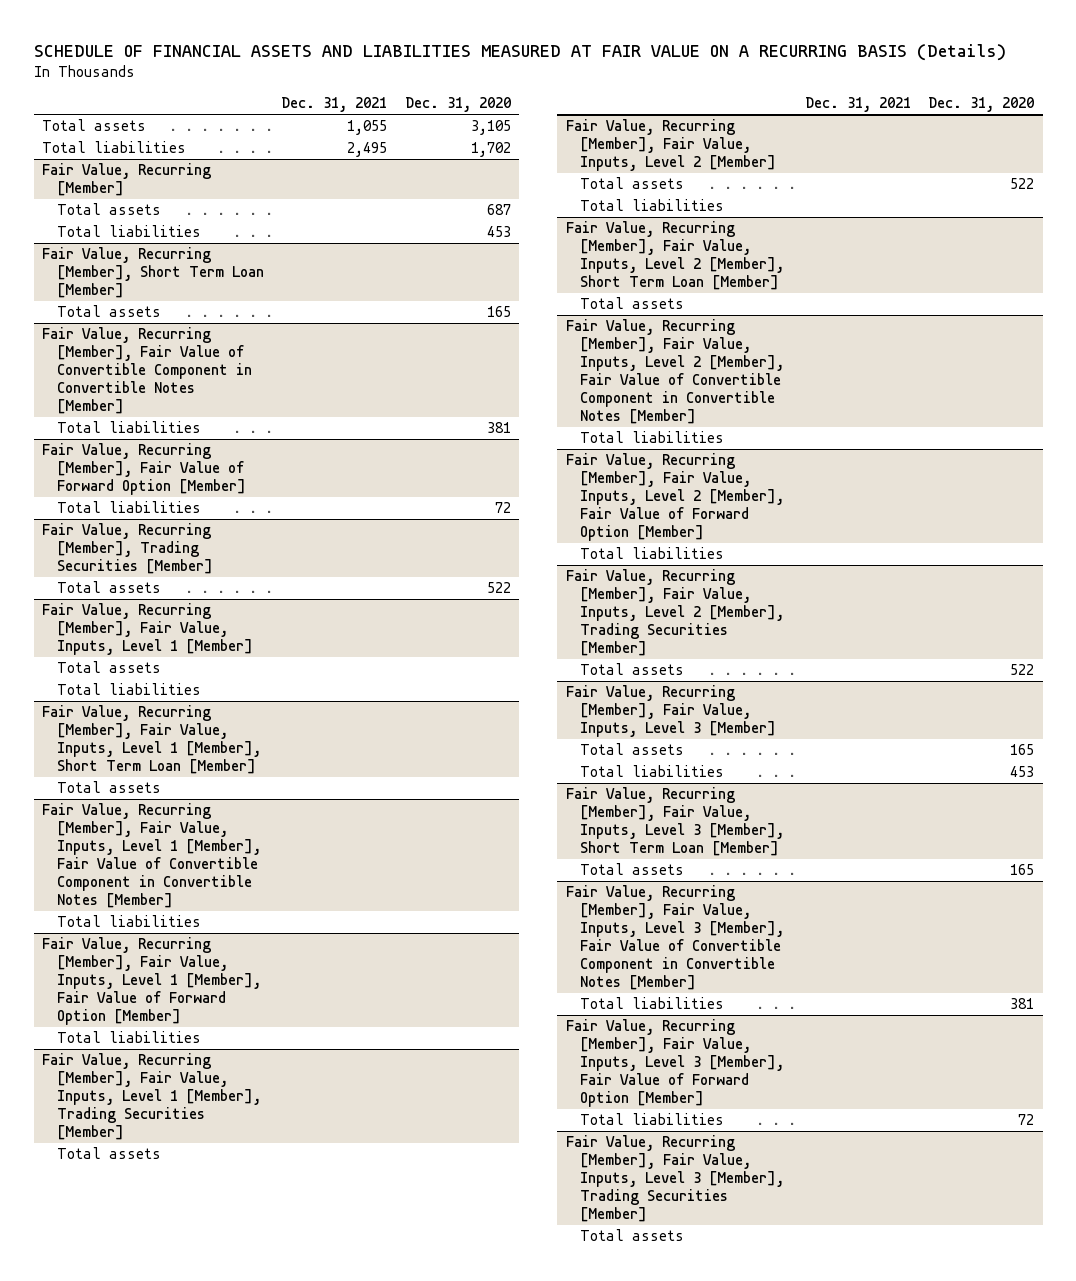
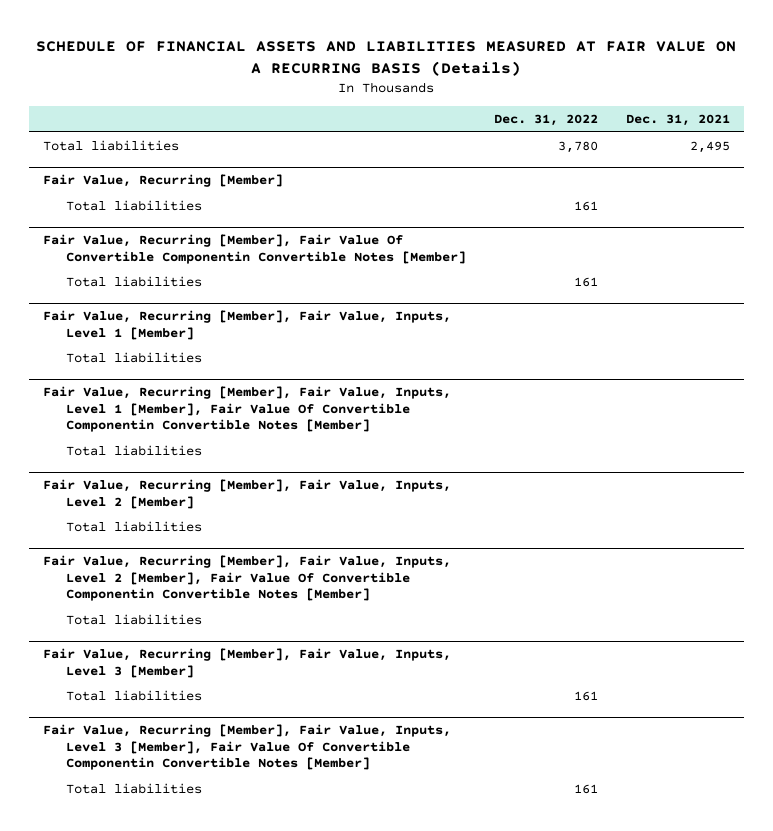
- | Dec. 31, 2021 | Dec. 31, 2020
+ | Dec. 31, 2022 | Dec. 31, 2021
- Total assets | 1,055 | 3,105
@ Fair Value, Recurring [Member]
- Total assets | | 687
- Fair Value, Recurring [Member], Short Term Loan [Member]
- Total assets | | 165
- Fair Value, Recurring [Member], Fair Value of Convertible Component in Convertible Notes [Member]
+ Fair Value, Recurring [Member], Fair Value Of Convertible Componentin Convertible Notes [Member]
- Fair Value, Recurring [Member], Fair Value of Forward Option [Member]
- Total liabilities | | 72
- Fair Value, Recurring [Member], Trading Securities [Member]
- Total assets | | 522
@ Fair Value, Recurring [Member], Fair Value, Inputs, Level 1 [Member]
- Total assets
- Fair Value, Recurring [Member], Fair Value, Inputs, Level 1 [Member], Short Term Loan [Member]
- Total assets
- Fair Value, Recurring [Member], Fair Value, Inputs, Level 1 [Member], Fair Value of Convertible Component in Convertible Notes [Member]
+ Fair Value, Recurring [Member], Fair Value, Inputs, Level 1 [Member], Fair Value Of Convertible Componentin Convertible Notes [Member]
- Fair Value, Recurring [Member], Fair Value, Inputs, Level 1 [Member], Fair Value of Forward Option [Member]
- Total liabilities
- Fair Value, Recurring [Member], Fair Value, Inputs, Level 1 [Member], Trading Securities [Member]
- Total assets
@ Fair Value, Recurring [Member], Fair Value, Inputs, Level 2 [Member]
- Total assets | | 522
- Fair Value, Recurring [Member], Fair Value, Inputs, Level 2 [Member], Short Term Loan [Member]
- Total assets
- Fair Value, Recurring [Member], Fair Value, Inputs, Level 2 [Member], Fair Value of Convertible Component in Convertible Notes [Member]
+ Fair Value, Recurring [Member], Fair Value, Inputs, Level 2 [Member], Fair Value Of Convertible Componentin Convertible Notes [Member]
- Fair Value, Recurring [Member], Fair Value, Inputs, Level 2 [Member], Fair Value of Forward Option [Member]
- Total liabilities
- Fair Value, Recurring [Member], Fair Value, Inputs, Level 2 [Member], Trading Securities [Member]
- Total assets | | 522
@ Fair Value, Recurring [Member], Fair Value, Inputs, Level 3 [Member]
- Total assets | | 165
- Fair Value, Recurring [Member], Fair Value, Inputs, Level 3 [Member], Short Term Loan [Member]
- Total assets | | 165
- Fair Value, Recurring [Member], Fair Value, Inputs, Level 3 [Member], Fair Value of Convertible Component in Convertible Notes [Member]
+ Fair Value, Recurring [Member], Fair Value, Inputs, Level 3 [Member], Fair Value Of Convertible Componentin Convertible Notes [Member]
- Fair Value, Recurring [Member], Fair Value, Inputs, Level 3 [Member], Fair Value of Forward Option [Member]
- Total liabilities | | 72
- Fair Value, Recurring [Member], Fair Value, Inputs, Level 3 [Member], Trading Securities [Member]
- Total assets

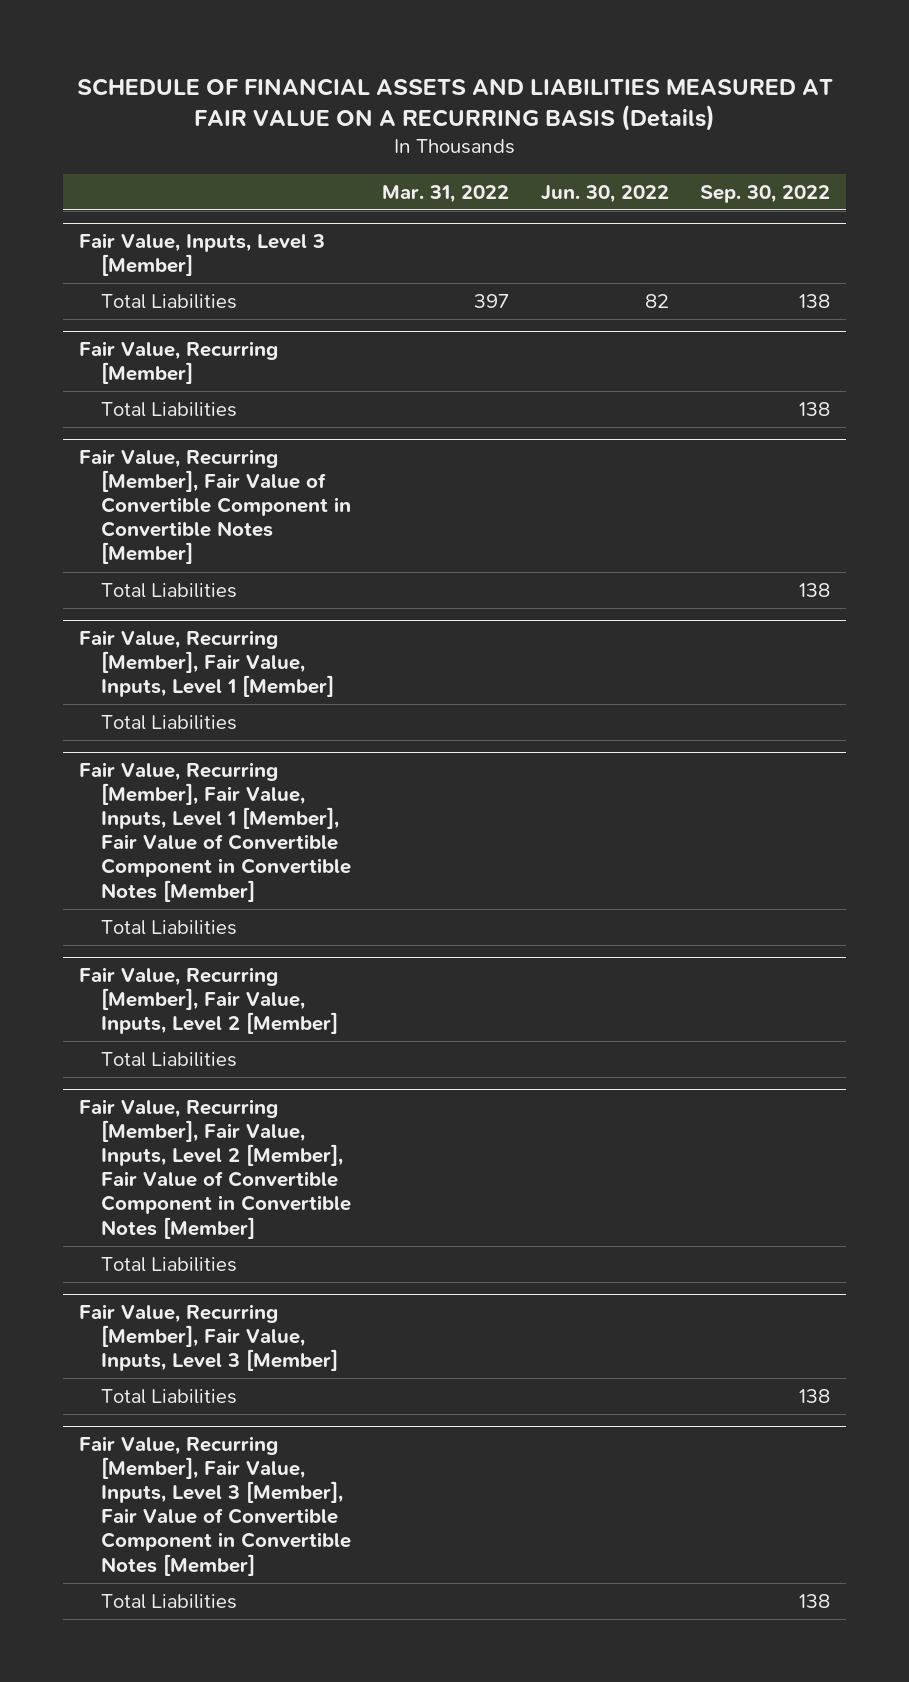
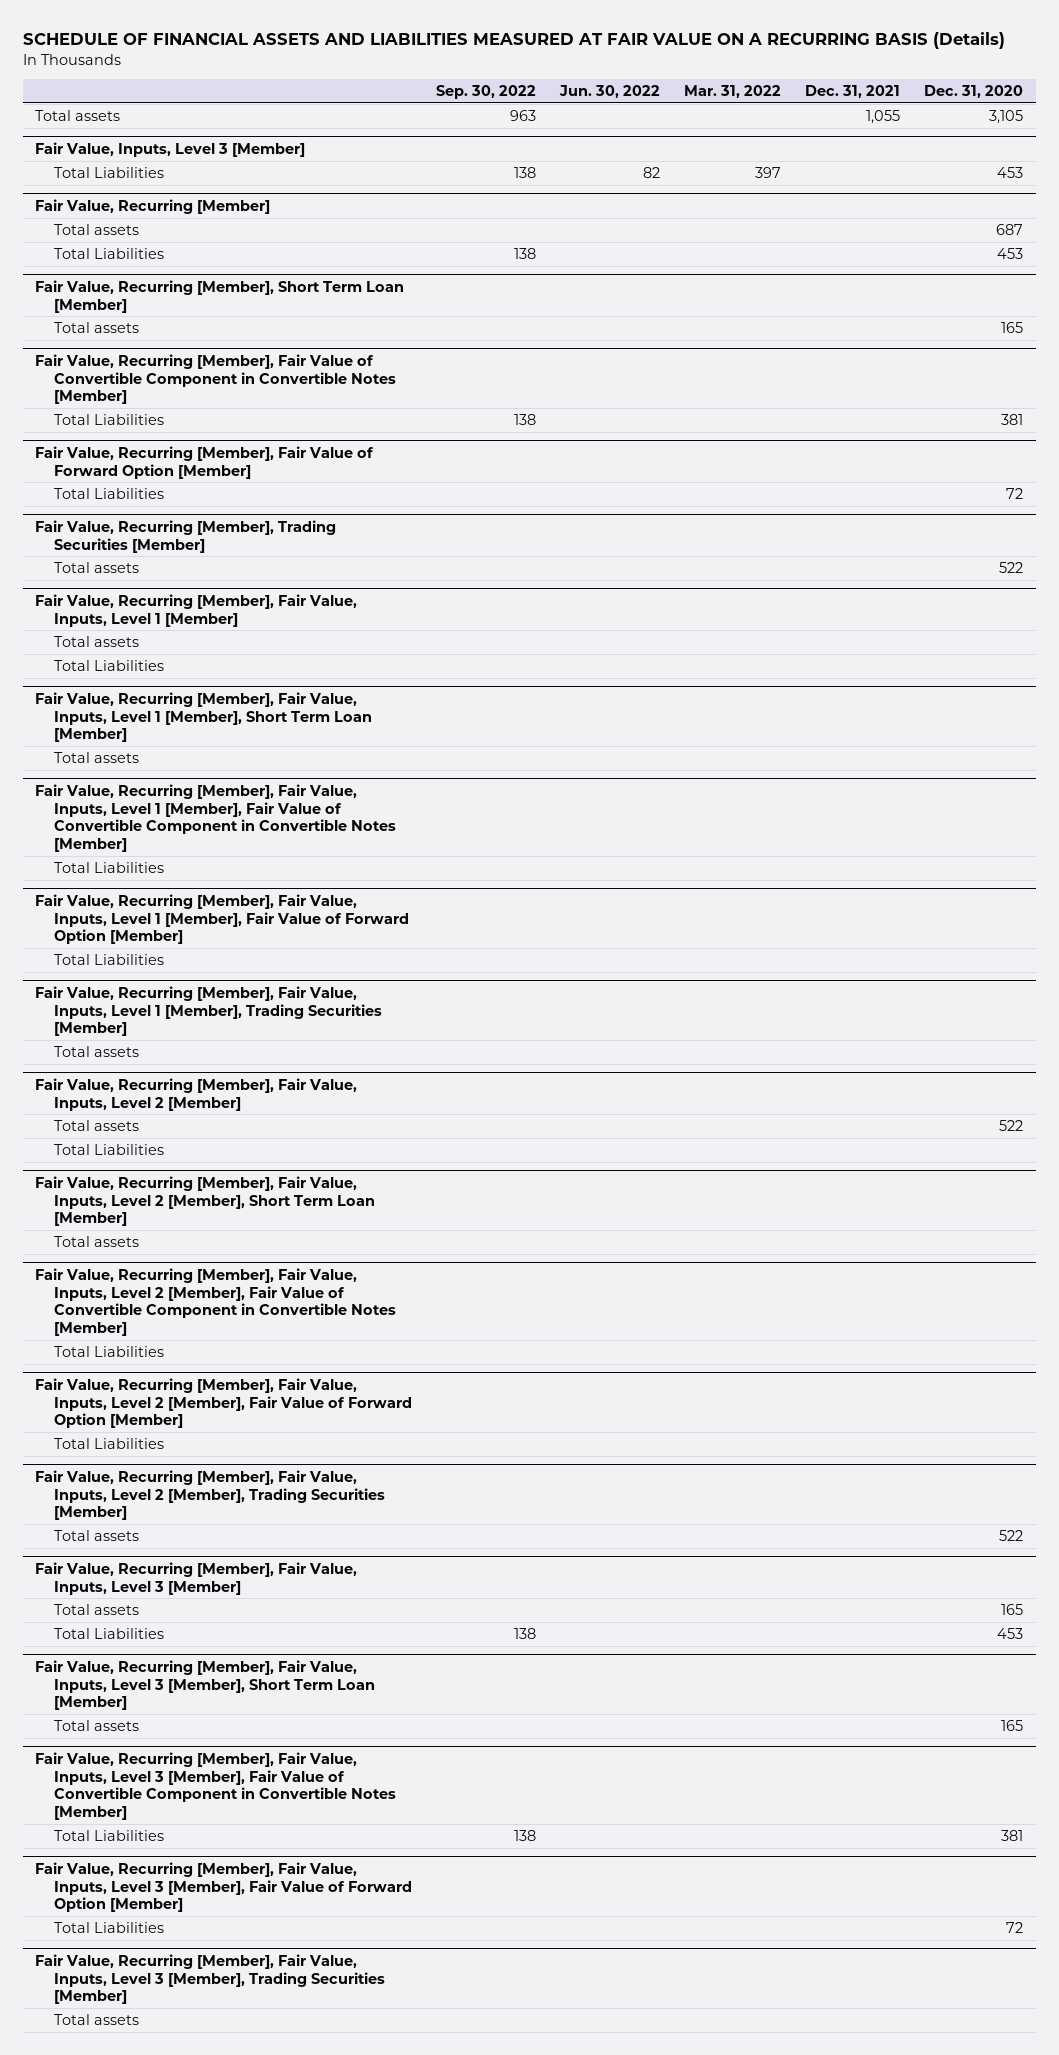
- | Mar. 31, 2022 | Jun. 30, 2022 | Sep. 30, 2022
+ | Sep. 30, 2022 | Jun. 30, 2022 | Mar. 31, 2022 | Dec. 31, 2021 | Dec. 31, 2020
+ Total assets | 963 | | | 1,055 | 3,105
@ Fair Value, Recurring [Member]
+ Total assets | | | | | 687
+ Fair Value, Recurring [Member], Short Term Loan [Member]
+ Total assets | | | | | 165
+ Fair Value, Recurring [Member], Fair Value of Forward Option [Member]
+ Total Liabilities | | | | | 72
+ Fair Value, Recurring [Member], Trading Securities [Member]
+ Total assets | | | | | 522
@ Fair Value, Recurring [Member], Fair Value, Inputs, Level 1 [Member]
+ Total assets
+ Fair Value, Recurring [Member], Fair Value, Inputs, Level 1 [Member], Short Term Loan [Member]
+ Total assets
+ Fair Value, Recurring [Member], Fair Value, Inputs, Level 1 [Member], Fair Value of Forward Option [Member]
+ Total Liabilities
+ Fair Value, Recurring [Member], Fair Value, Inputs, Level 1 [Member], Trading Securities [Member]
+ Total assets
@ Fair Value, Recurring [Member], Fair Value, Inputs, Level 2 [Member]
+ Total assets | | | | | 522
+ Fair Value, Recurring [Member], Fair Value, Inputs, Level 2 [Member], Short Term Loan [Member]
+ Total assets
+ Fair Value, Recurring [Member], Fair Value, Inputs, Level 2 [Member], Fair Value of Forward Option [Member]
+ Total Liabilities
+ Fair Value, Recurring [Member], Fair Value, Inputs, Level 2 [Member], Trading Securities [Member]
+ Total assets | | | | | 522
@ Fair Value, Recurring [Member], Fair Value, Inputs, Level 3 [Member]
+ Total assets | | | | | 165
+ Fair Value, Recurring [Member], Fair Value, Inputs, Level 3 [Member], Short Term Loan [Member]
+ Total assets | | | | | 165
+ Fair Value, Recurring [Member], Fair Value, Inputs, Level 3 [Member], Fair Value of Forward Option [Member]
+ Total Liabilities | | | | | 72
+ Fair Value, Recurring [Member], Fair Value, Inputs, Level 3 [Member], Trading Securities [Member]
+ Total assets

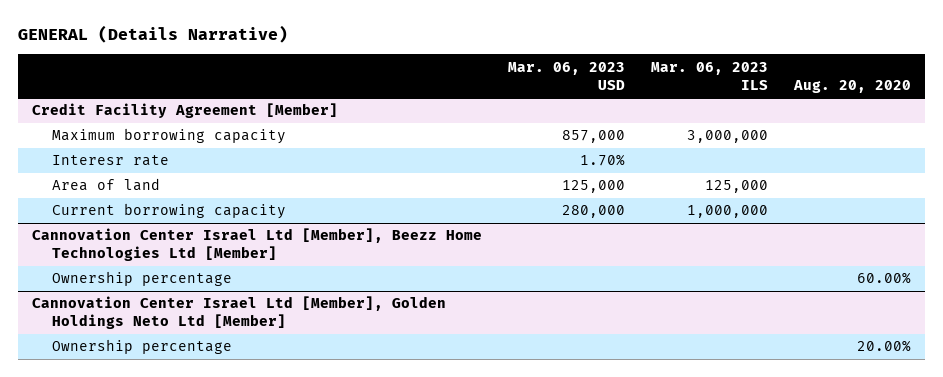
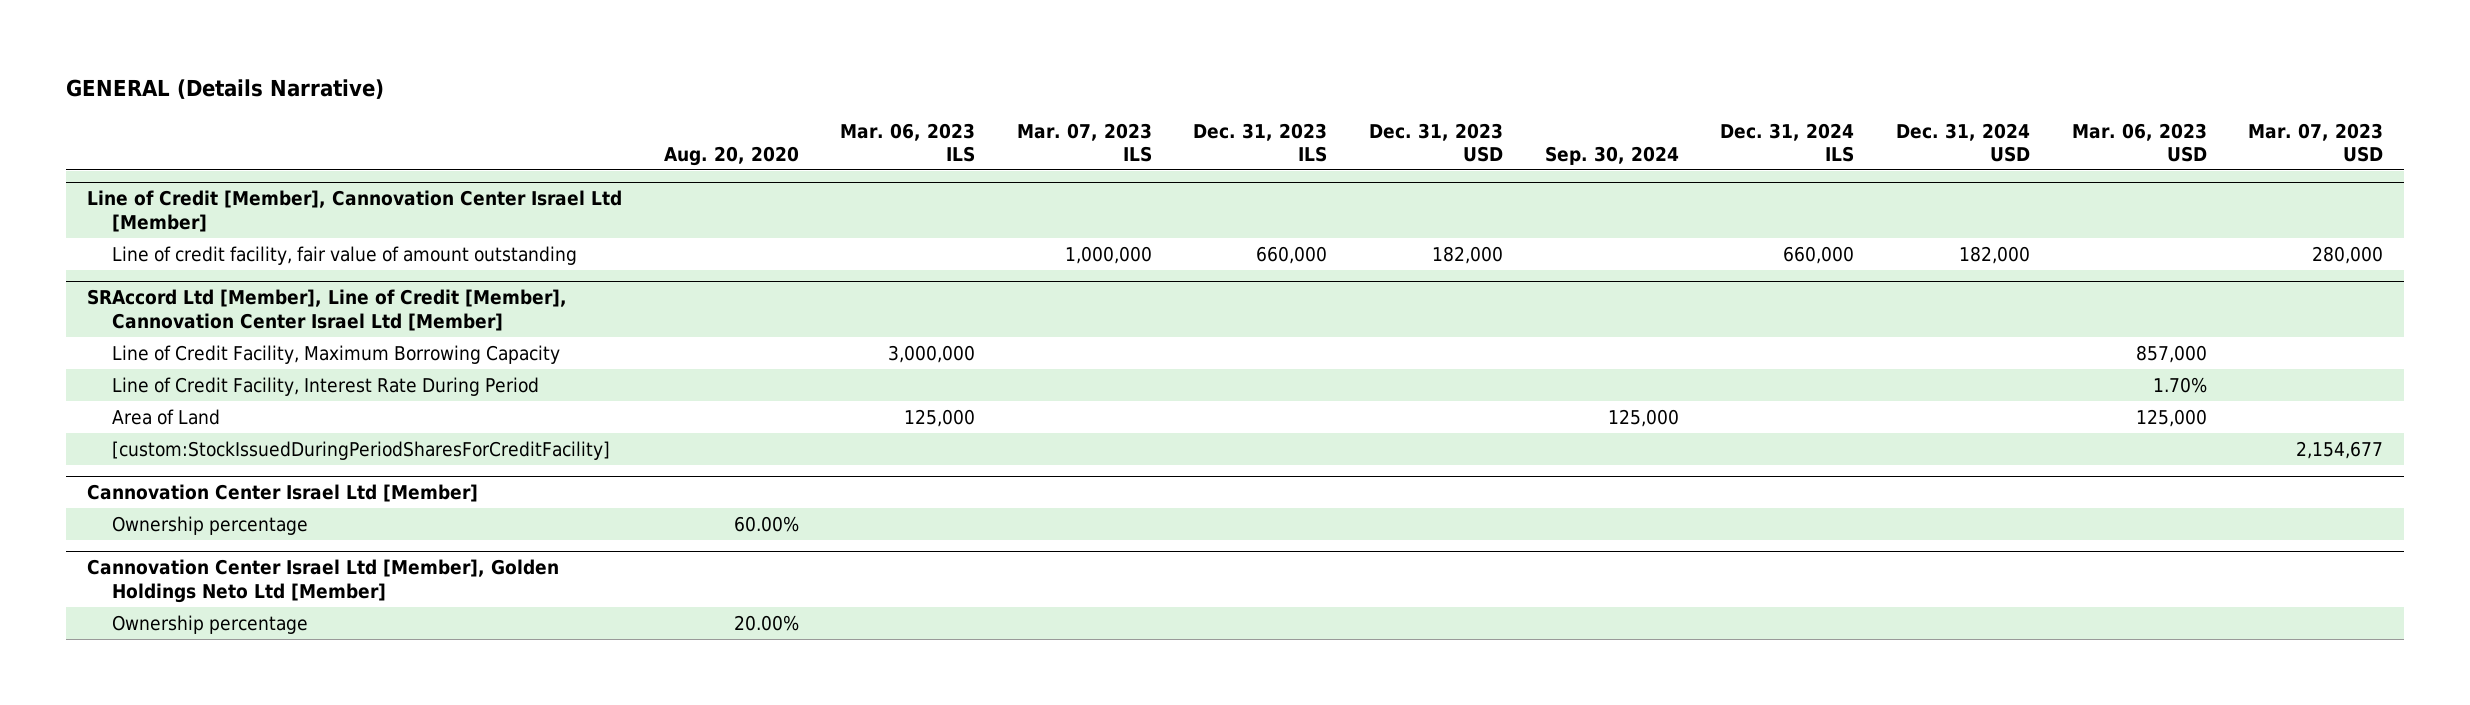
- | Mar. 06, 2023 USD | Mar. 06, 2023 ILS | Aug. 20, 2020
+ | Aug. 20, 2020 | Mar. 06, 2023 ILS | Mar. 07, 2023 ILS | Dec. 31, 2023 ILS | Dec. 31, 2023 USD | Sep. 30, 2024 | Dec. 31, 2024 ILS | Dec. 31, 2024 USD | Mar. 06, 2023 USD | Mar. 07, 2023 USD
- Credit Facility Agreement [Member]
- Maximum borrowing capacity | 857,000 | 3,000,000 |
- Interesr rate | 1.70% | |
- Area of land | 125,000 | 125,000 |
- Current borrowing capacity | 280,000 | 1,000,000 |
- Cannovation Center Israel Ltd [Member], Beezz Home Technologies Ltd [Member]
+ Line of Credit [Member], Cannovation Center Israel Ltd [Member]
+ Line of credit facility, fair value of amount outstanding | | | 1,000,000 | 660,000 | 182,000 | | 660,000 | 182,000 | | 280,000
+ SRAccord Ltd [Member], Line of Credit [Member], Cannovation Center Israel Ltd [Member]
+ Line of Credit Facility, Maximum Borrowing Capacity | | 3,000,000 | | | | | | | 857,000 |
+ Line of Credit Facility, Interest Rate During Period | | | | | | | | | 1.70% |
+ Area of Land | | 125,000 | | | | 125,000 | | | 125,000 |
+ [custom:StockIssuedDuringPeriodSharesForCreditFacility] | | | | | | | | | | 2,154,677
+ Cannovation Center Israel Ltd [Member]

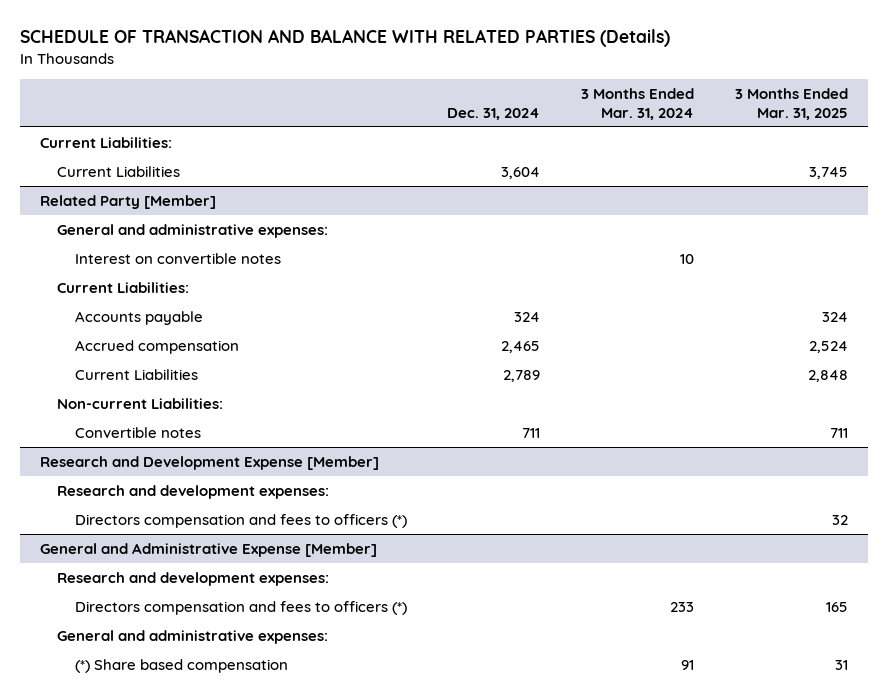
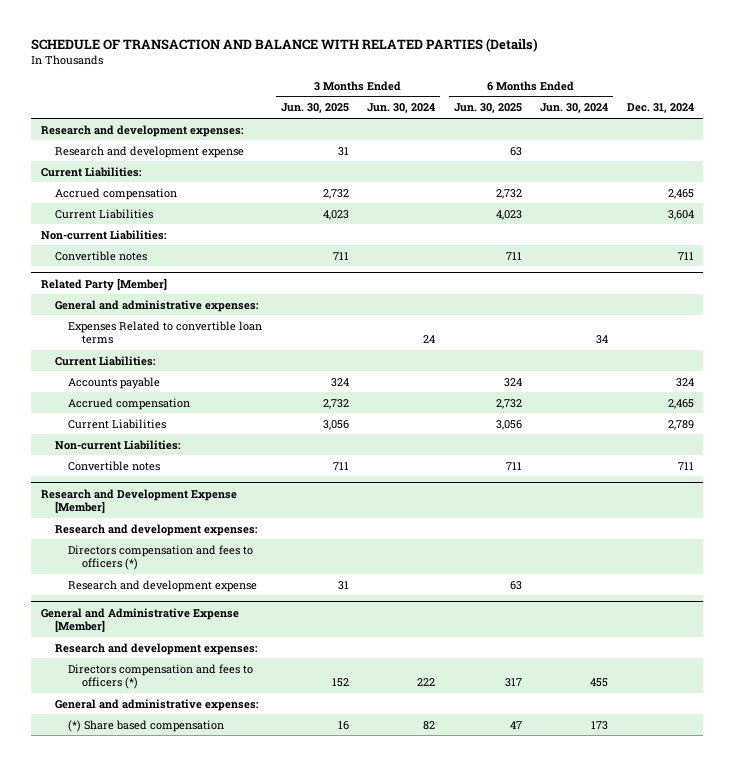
- | Dec. 31, 2024 | 3 Months Ended Mar. 31, 2024 | 3 Months Ended Mar. 31, 2025
+ | 3 Months Ended Jun. 30, 2025 | 3 Months Ended Jun. 30, 2024 | 6 Months Ended Jun. 30, 2025 | 6 Months Ended Jun. 30, 2024 | Dec. 31, 2024
+ Research and development expenses:
+ Research and development expense | 31 | | 63 | |
+ Accrued compensation | 2,732 | | 2,732 | | 2,465
+ Non-current Liabilities:
+ Convertible notes | 711 | | 711 | | 711
@ Related Party [Member]
- Interest on convertible notes | | 10 |
+ Expenses Related to convertible loan terms | | 24 | | 34 |
@ Research and Development Expense [Member]
+ Research and development expense | 31 | | 63 | |

